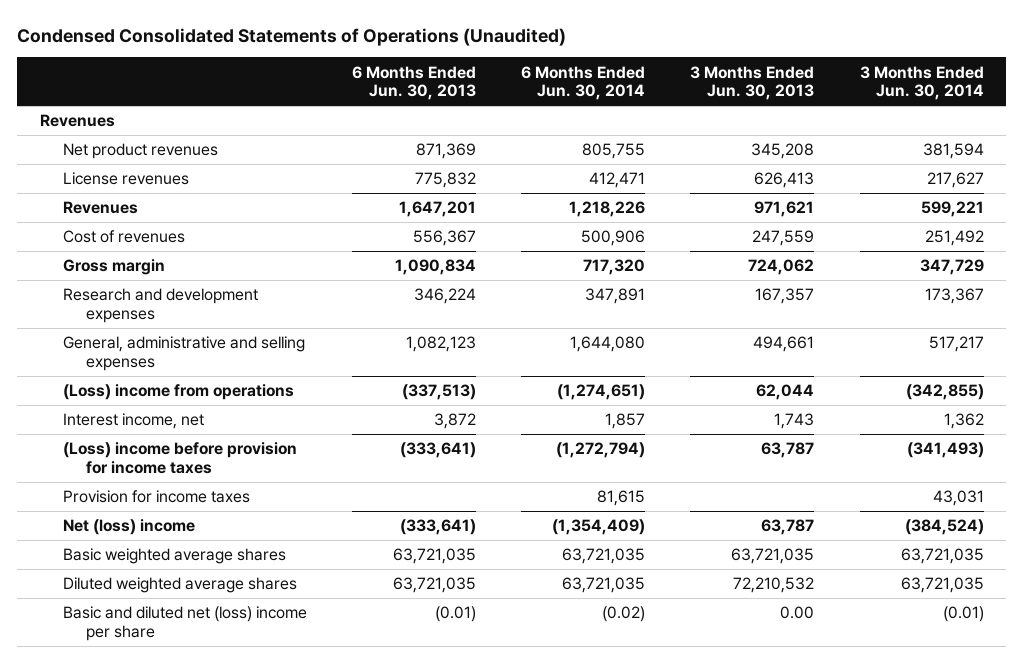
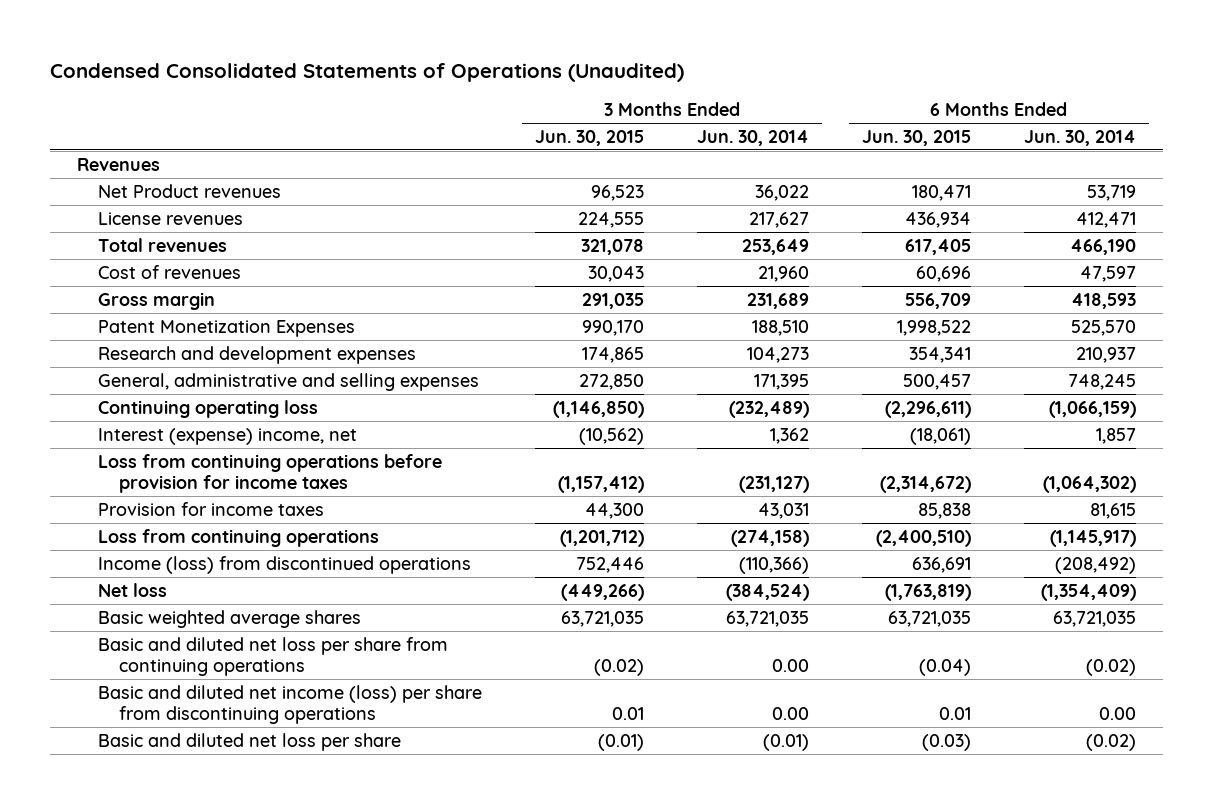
- | 6 Months Ended Jun. 30, 2013 | 6 Months Ended Jun. 30, 2014 | 3 Months Ended Jun. 30, 2013 | 3 Months Ended Jun. 30, 2014
+ | 3 Months Ended Jun. 30, 2015 | 3 Months Ended Jun. 30, 2014 | 6 Months Ended Jun. 30, 2015 | 6 Months Ended Jun. 30, 2014
- Net product revenues | 871,369 | 805,755 | 345,208 | 381,594
+ Net Product revenues | 96,523 | 36,022 | 180,471 | 53,719
- Revenues | 1,647,201 | 1,218,226 | 971,621 | 599,221
- Cost of revenues | 556,367 | 500,906 | 247,559 | 251,492
- Gross margin | 1,090,834 | 717,320 | 724,062 | 347,729
- Research and development expenses | 346,224 | 347,891 | 167,357 | 173,367
- General, administrative and selling expenses | 1,082,123 | 1,644,080 | 494,661 | 517,217
- (Loss) income from operations | (337,513) | (1,274,651) | 62,044 | (342,855)
- Interest income, net | 3,872 | 1,857 | 1,743 | 1,362
- (Loss) income before provision for income taxes | (333,641) | (1,272,794) | 63,787 | (341,493)
+ Total revenues | 321,078 | 253,649 | 617,405 | 466,190
+ Cost of revenues | 30,043 | 21,960 | 60,696 | 47,597
+ Gross margin | 291,035 | 231,689 | 556,709 | 418,593
+ Patent Monetization Expenses | 990,170 | 188,510 | 1,998,522 | 525,570
+ Research and development expenses | 174,865 | 104,273 | 354,341 | 210,937
+ General, administrative and selling expenses | 272,850 | 171,395 | 500,457 | 748,245
+ Continuing operating loss | (1,146,850) | (232,489) | (2,296,611) | (1,066,159)
+ Interest (expense) income, net | (10,562) | 1,362 | (18,061) | 1,857
+ Loss from continuing operations before provision for income taxes | (1,157,412) | (231,127) | (2,314,672) | (1,064,302)
- Net (loss) income | (333,641) | (1,354,409) | 63,787 | (384,524)
+ Loss from continuing operations | (1,201,712) | (274,158) | (2,400,510) | (1,145,917)
+ Income (loss) from discontinued operations | 752,446 | (110,366) | 636,691 | (208,492)
+ Net loss | (449,266) | (384,524) | (1,763,819) | (1,354,409)
- Diluted weighted average shares | 63,721,035 | 63,721,035 | 72,210,532 | 63,721,035
- Basic and diluted net (loss) income per share | (0.01) | (0.02) | 0.00 | (0.01)
+ Basic and diluted net loss per share from continuing operations | (0.02) | 0.00 | (0.04) | (0.02)
+ Basic and diluted net income (loss) per share from discontinuing operations | 0.01 | 0.00 | 0.01 | 0.00
+ Basic and diluted net loss per share | (0.01) | (0.01) | (0.03) | (0.02)

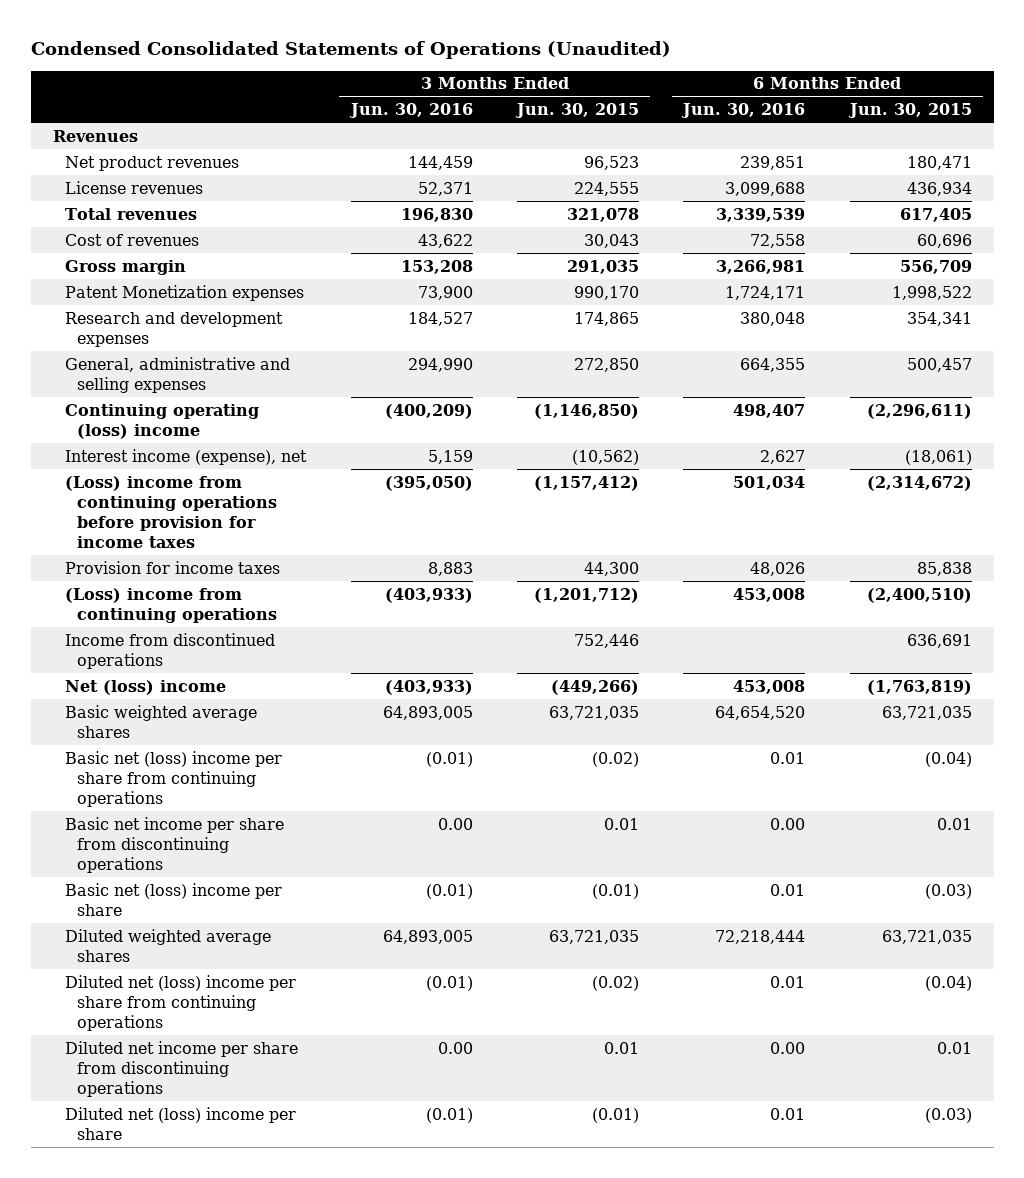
- | 3 Months Ended Jun. 30, 2015 | 3 Months Ended Jun. 30, 2014 | 6 Months Ended Jun. 30, 2015 | 6 Months Ended Jun. 30, 2014
+ | 3 Months Ended Jun. 30, 2016 | 3 Months Ended Jun. 30, 2015 | 6 Months Ended Jun. 30, 2016 | 6 Months Ended Jun. 30, 2015
- Net Product revenues | 96,523 | 36,022 | 180,471 | 53,719
+ Net product revenues | 144,459 | 96,523 | 239,851 | 180,471
- Patent Monetization Expenses | 990,170 | 188,510 | 1,998,522 | 525,570
+ Patent Monetization expenses | 73,900 | 990,170 | 1,724,171 | 1,998,522
- Continuing operating loss | (1,146,850) | (232,489) | (2,296,611) | (1,066,159)
- Interest (expense) income, net | (10,562) | 1,362 | (18,061) | 1,857
- Loss from continuing operations before provision for income taxes | (1,157,412) | (231,127) | (2,314,672) | (1,064,302)
+ Continuing operating (loss) income | (400,209) | (1,146,850) | 498,407 | (2,296,611)
+ Interest income (expense), net | 5,159 | (10,562) | 2,627 | (18,061)
+ (Loss) income from continuing operations before provision for income taxes | (395,050) | (1,157,412) | 501,034 | (2,314,672)
- Loss from continuing operations | (1,201,712) | (274,158) | (2,400,510) | (1,145,917)
- Income (loss) from discontinued operations | 752,446 | (110,366) | 636,691 | (208,492)
- Net loss | (449,266) | (384,524) | (1,763,819) | (1,354,409)
+ (Loss) income from continuing operations | (403,933) | (1,201,712) | 453,008 | (2,400,510)
+ Income from discontinued operations | | 752,446 | | 636,691
+ Net (loss) income | (403,933) | (449,266) | 453,008 | (1,763,819)
- Basic and diluted net loss per share from continuing operations | (0.02) | 0.00 | (0.04) | (0.02)
- Basic and diluted net income (loss) per share from discontinuing operations | 0.01 | 0.00 | 0.01 | 0.00
- Basic and diluted net loss per share | (0.01) | (0.01) | (0.03) | (0.02)
+ Basic net (loss) income per share from continuing operations | (0.01) | (0.02) | 0.01 | (0.04)
+ Basic net income per share from discontinuing operations | 0.00 | 0.01 | 0.00 | 0.01
+ Basic net (loss) income per share | (0.01) | (0.01) | 0.01 | (0.03)
+ Diluted weighted average shares | 64,893,005 | 63,721,035 | 72,218,444 | 63,721,035
+ Diluted net (loss) income per share from continuing operations | (0.01) | (0.02) | 0.01 | (0.04)
+ Diluted net income per share from discontinuing operations | 0.00 | 0.01 | 0.00 | 0.01
+ Diluted net (loss) income per share | (0.01) | (0.01) | 0.01 | (0.03)

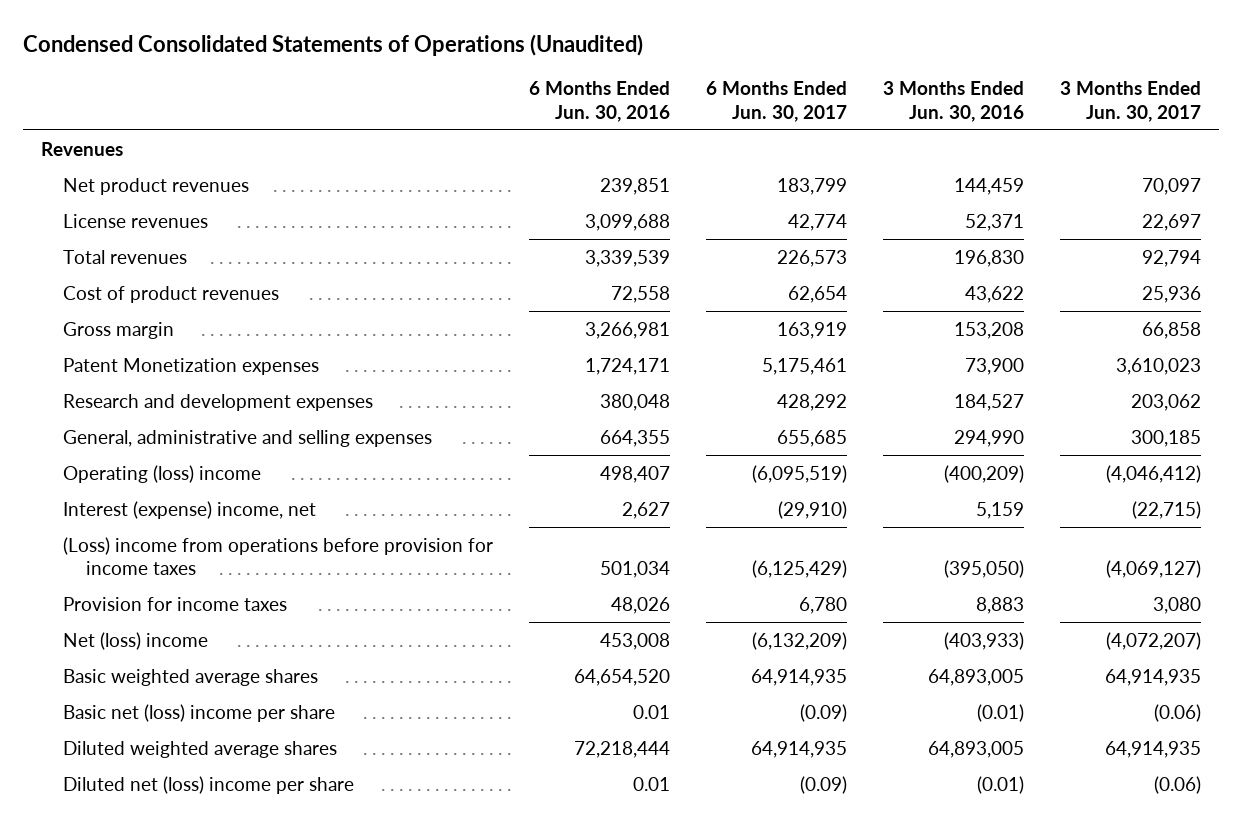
- | 3 Months Ended Jun. 30, 2016 | 3 Months Ended Jun. 30, 2015 | 6 Months Ended Jun. 30, 2016 | 6 Months Ended Jun. 30, 2015
+ | 6 Months Ended Jun. 30, 2016 | 6 Months Ended Jun. 30, 2017 | 3 Months Ended Jun. 30, 2016 | 3 Months Ended Jun. 30, 2017
- Cost of revenues | 43,622 | 30,043 | 72,558 | 60,696
+ Cost of product revenues | 72,558 | 62,654 | 43,622 | 25,936
- Continuing operating (loss) income | (400,209) | (1,146,850) | 498,407 | (2,296,611)
- Interest income (expense), net | 5,159 | (10,562) | 2,627 | (18,061)
- (Loss) income from continuing operations before provision for income taxes | (395,050) | (1,157,412) | 501,034 | (2,314,672)
+ Operating (loss) income | 498,407 | (6,095,519) | (400,209) | (4,046,412)
+ Interest (expense) income, net | 2,627 | (29,910) | 5,159 | (22,715)
+ (Loss) income from operations before provision for income taxes | 501,034 | (6,125,429) | (395,050) | (4,069,127)
- (Loss) income from continuing operations | (403,933) | (1,201,712) | 453,008 | (2,400,510)
- Income from discontinued operations | | 752,446 | | 636,691
- Basic net (loss) income per share from continuing operations | (0.01) | (0.02) | 0.01 | (0.04)
- Basic net income per share from discontinuing operations | 0.00 | 0.01 | 0.00 | 0.01
- Diluted net (loss) income per share from continuing operations | (0.01) | (0.02) | 0.01 | (0.04)
- Diluted net income per share from discontinuing operations | 0.00 | 0.01 | 0.00 | 0.01

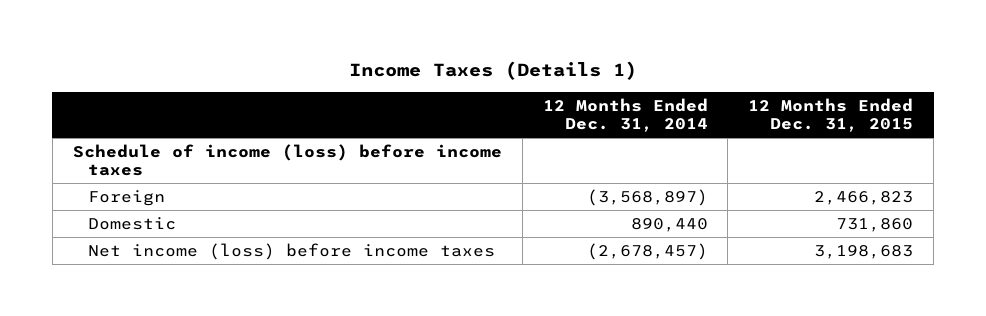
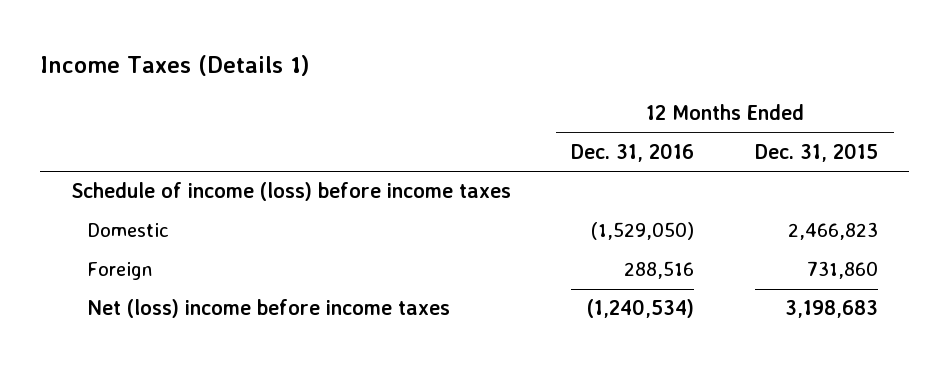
- | 12 Months Ended Dec. 31, 2014 | 12 Months Ended Dec. 31, 2015
+ | 12 Months Ended Dec. 31, 2016 | 12 Months Ended Dec. 31, 2015
- Foreign | (3,568,897) | 2,466,823
- Domestic | 890,440 | 731,860
- Net income (loss) before income taxes | (2,678,457) | 3,198,683
+ Domestic | (1,529,050) | 2,466,823
+ Foreign | 288,516 | 731,860
+ Net (loss) income before income taxes | (1,240,534) | 3,198,683

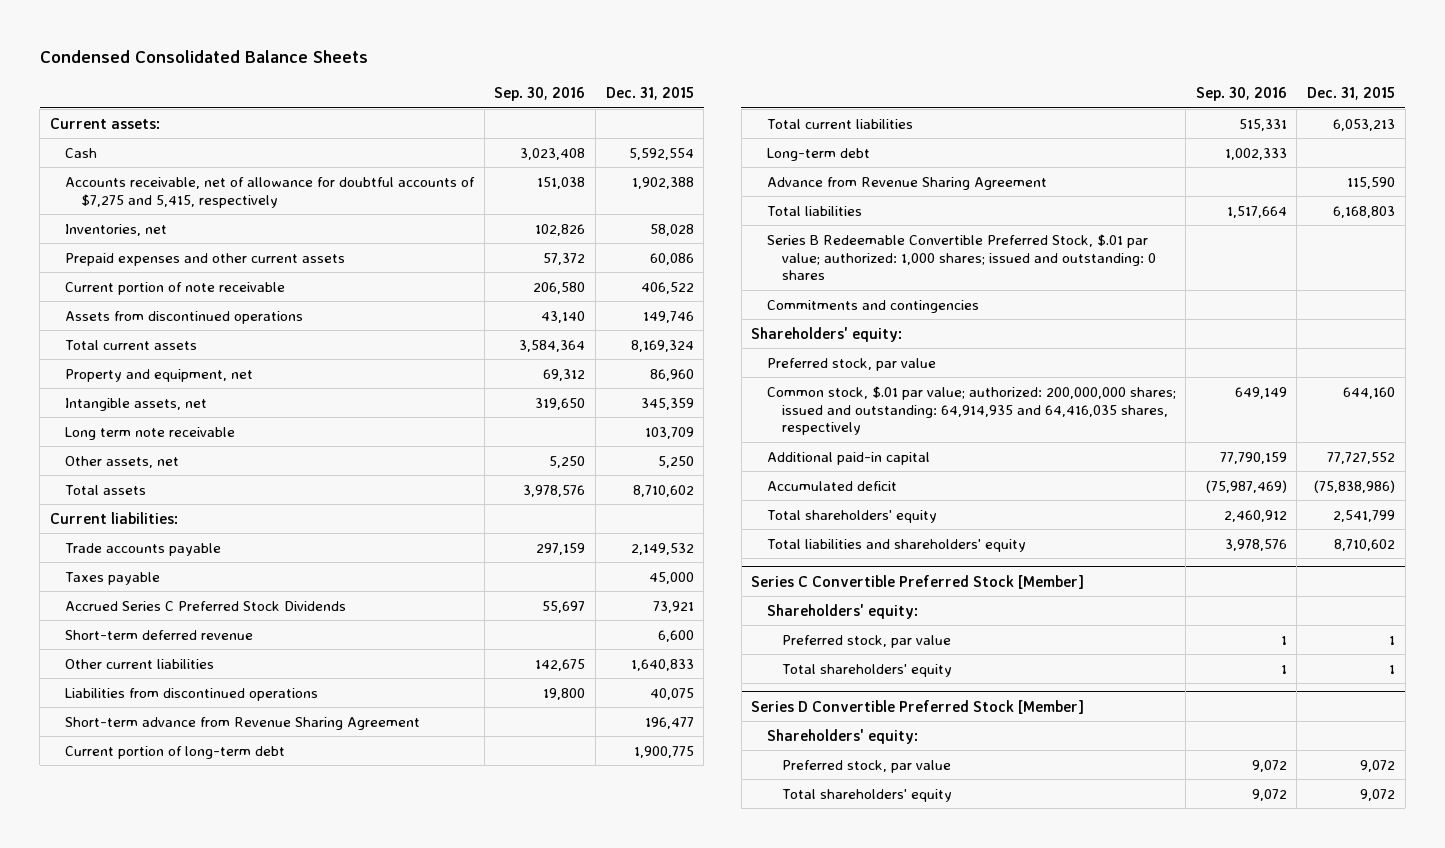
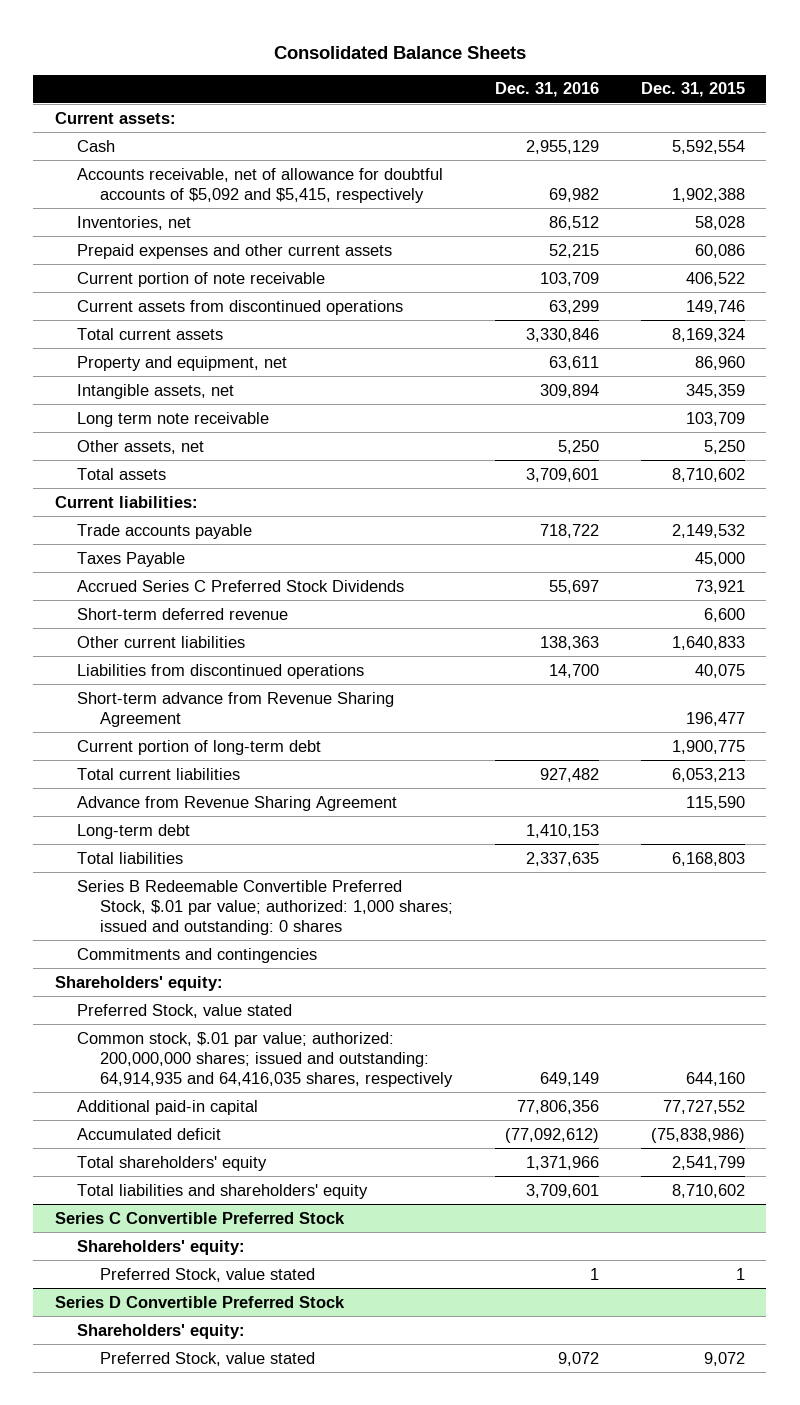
- Condensed Consolidated Balance Sheets
+ Consolidated Balance Sheets
- | Sep. 30, 2016 | Dec. 31, 2015
+ | Dec. 31, 2016 | Dec. 31, 2015
- Accounts receivable, net of allowance for doubtful accounts of $7,275 and 5,415, respectively | 151,038 | 1,902,388
+ Accounts receivable, net of allowance for doubtful accounts of $5,092 and $5,415, respectively | 69,982 | 1,902,388
- Assets from discontinued operations | 43,140 | 149,746
+ Current assets from discontinued operations | 63,299 | 149,746
- Taxes payable | | 45,000
+ Taxes Payable | | 45,000
moved down: Long-term debt | 1,410,153 |
- Preferred stock, par value
+ Preferred Stock, value stated
- Series C Convertible Preferred Stock [Member]
+ Series C Convertible Preferred Stock
- Preferred stock, par value | 1 | 1
- Total shareholders' equity | 1 | 1
- Series D Convertible Preferred Stock [Member]
+ Preferred Stock, value stated | 1 | 1
+ Series D Convertible Preferred Stock
- Preferred stock, par value | 9,072 | 9,072
- Total shareholders' equity | 9,072 | 9,072
+ Preferred Stock, value stated | 9,072 | 9,072

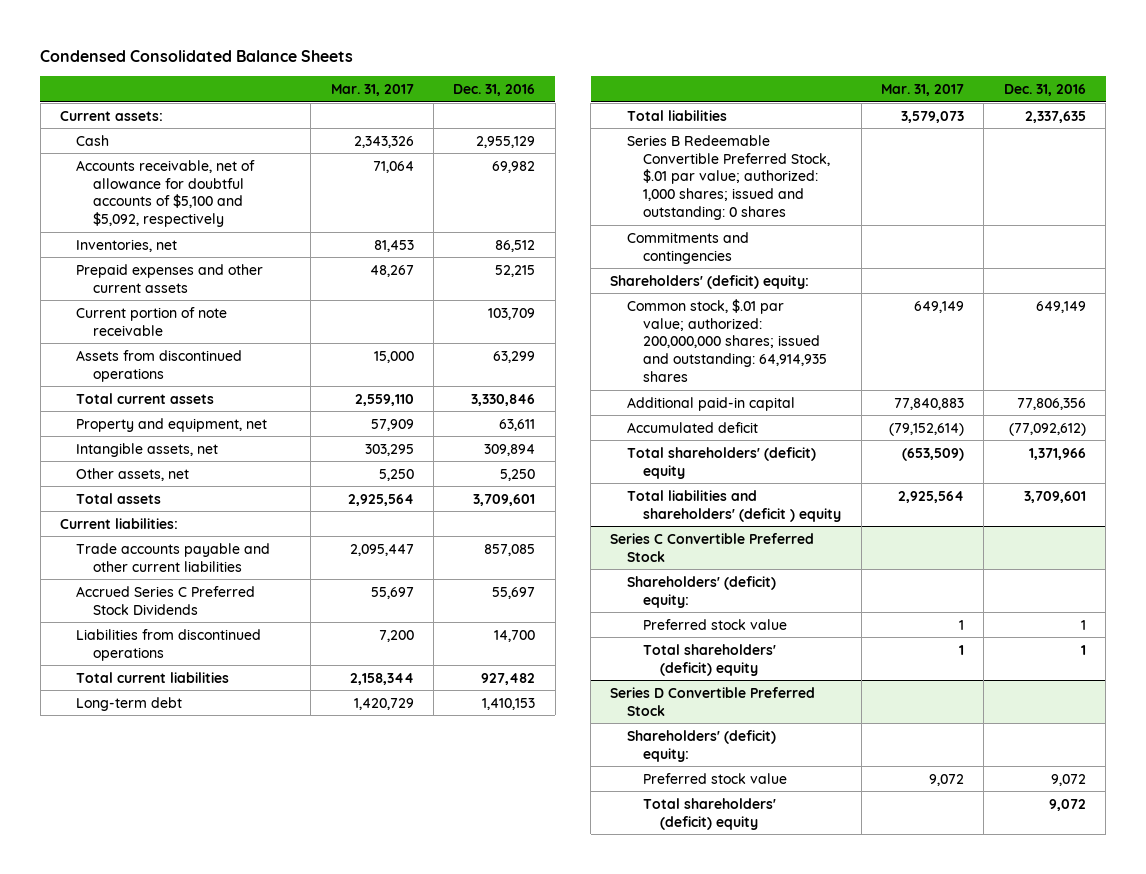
- Consolidated Balance Sheets
+ Condensed Consolidated Balance Sheets
- | Dec. 31, 2016 | Dec. 31, 2015
+ | Mar. 31, 2017 | Dec. 31, 2016
- Accounts receivable, net of allowance for doubtful accounts of $5,092 and $5,415, respectively | 69,982 | 1,902,388
+ Accounts receivable, net of allowance for doubtful accounts of $5,100 and $5,092, respectively | 71,064 | 69,982
- Current assets from discontinued operations | 63,299 | 149,746
+ Assets from discontinued operations | 15,000 | 63,299
- Long term note receivable | | 103,709
- Trade accounts payable | 718,722 | 2,149,532
- Taxes Payable | | 45,000
+ Trade accounts payable and other current liabilities | 2,095,447 | 857,085
- Short-term deferred revenue | | 6,600
- Other current liabilities | 138,363 | 1,640,833
- Short-term advance from Revenue Sharing Agreement | | 196,477
- Current portion of long-term debt | | 1,900,775
- Advance from Revenue Sharing Agreement | | 115,590
- Shareholders' equity:
- Preferred Stock, value stated
- Common stock, $.01 par value; authorized: 200,000,000 shares; issued and outstanding: 64,914,935 and 64,416,035 shares, respectively | 649,149 | 644,160
+ Shareholders' (deficit) equity:
+ Common stock, $.01 par value; authorized: 200,000,000 shares; issued and outstanding: 64,914,935 shares | 649,149 | 649,149
- Total shareholders' equity | 1,371,966 | 2,541,799
- Total liabilities and shareholders' equity | 3,709,601 | 8,710,602
+ Total shareholders' (deficit) equity | (653,509) | 1,371,966
+ Total liabilities and shareholders' (deficit ) equity | 2,925,564 | 3,709,601
@ Series C Convertible Preferred Stock
- Shareholders' equity:
- Preferred Stock, value stated | 1 | 1
+ Shareholders' (deficit) equity:
+ Preferred stock value | 1 | 1
+ Total shareholders' (deficit) equity | 1 | 1
@ Series D Convertible Preferred Stock
- Shareholders' equity:
- Preferred Stock, value stated | 9,072 | 9,072
+ Shareholders' (deficit) equity:
+ Preferred stock value | 9,072 | 9,072
+ Total shareholders' (deficit) equity | | 9,072

